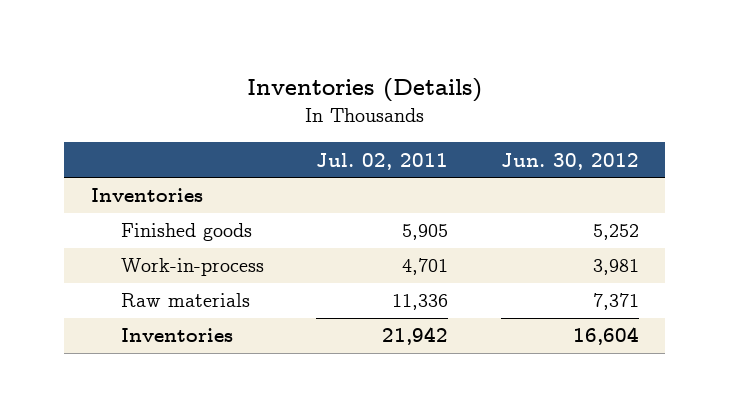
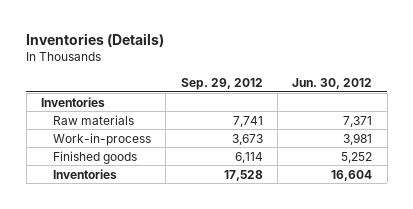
- | Jul. 02, 2011 | Jun. 30, 2012
+ | Sep. 29, 2012 | Jun. 30, 2012
moved down: Work-in-process | 3,673 | 3,981
moved down: Finished goods | 6,114 | 5,252

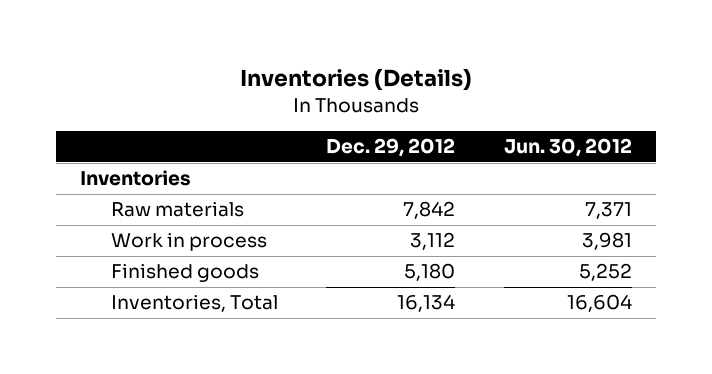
- | Sep. 29, 2012 | Jun. 30, 2012
+ | Dec. 29, 2012 | Jun. 30, 2012
- Work-in-process | 3,673 | 3,981
+ Work in process | 3,112 | 3,981
- Inventories | 17,528 | 16,604
+ Inventories, Total | 16,134 | 16,604

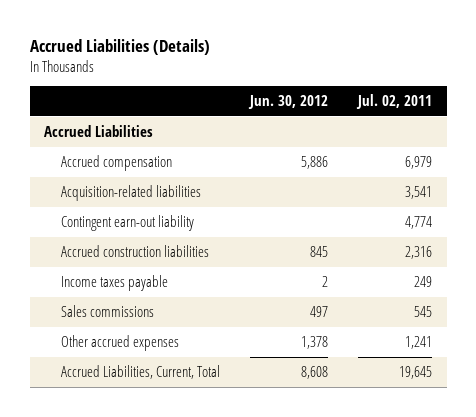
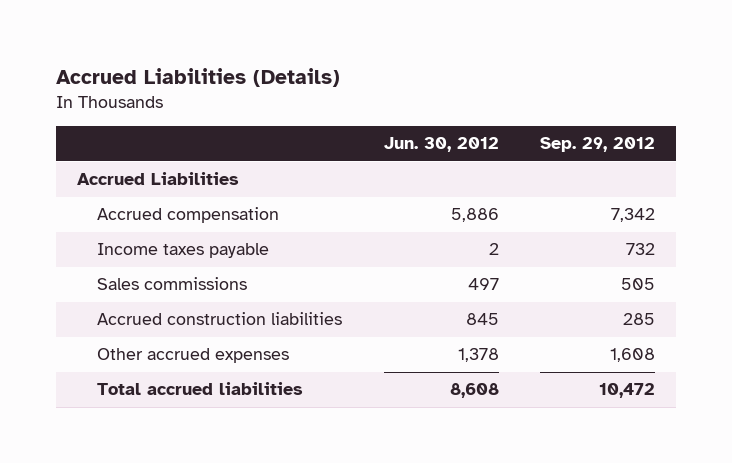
- | Jun. 30, 2012 | Jul. 02, 2011
+ | Jun. 30, 2012 | Sep. 29, 2012
- Acquisition-related liabilities | | 3,541
- Contingent earn-out liability | | 4,774
moved down: Accrued construction liabilities | 845 | 285
- Accrued Liabilities, Current, Total | 8,608 | 19,645
+ Total accrued liabilities | 8,608 | 10,472

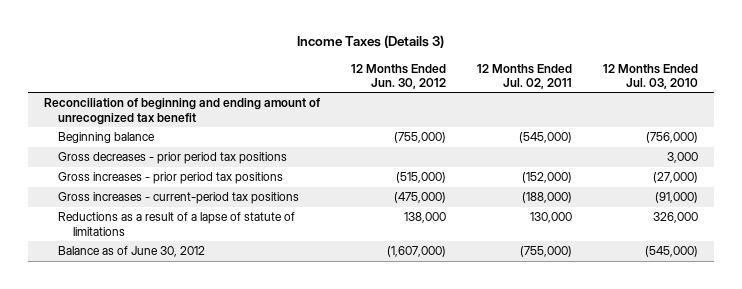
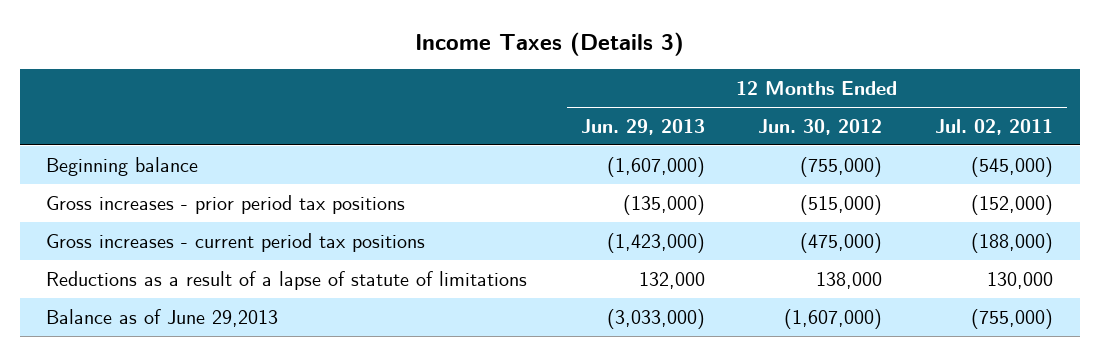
- | 12 Months Ended Jun. 30, 2012 | 12 Months Ended Jul. 02, 2011 | 12 Months Ended Jul. 03, 2010
+ | 12 Months Ended Jun. 29, 2013 | 12 Months Ended Jun. 30, 2012 | 12 Months Ended Jul. 02, 2011
- Reconciliation of beginning and ending amount of unrecognized tax benefit
- Gross decreases - prior period tax positions | | | 3,000
- Gross increases - current-period tax positions | (475,000) | (188,000) | (91,000)
+ Gross increases - current period tax positions | (1,423,000) | (475,000) | (188,000)
- Balance as of June 30, 2012 | (1,607,000) | (755,000) | (545,000)
+ Balance as of June 29,2013 | (3,033,000) | (1,607,000) | (755,000)

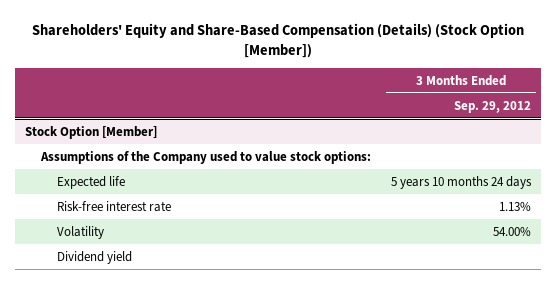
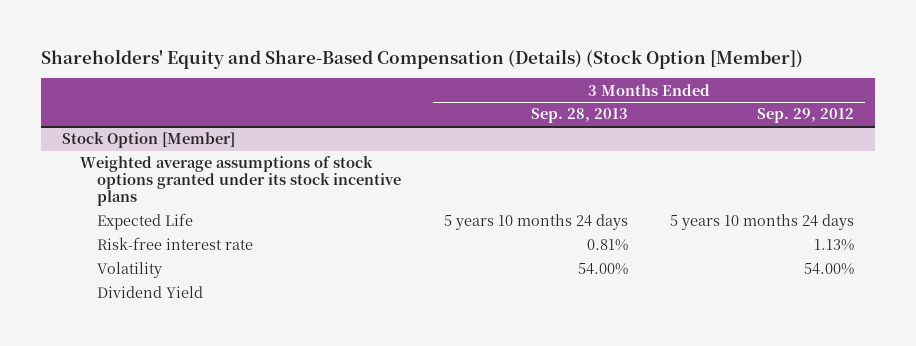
- | 3 Months Ended Sep. 29, 2012
+ | 3 Months Ended Sep. 28, 2013 | 3 Months Ended Sep. 29, 2012
@ Stock Option [Member]
- Assumptions of the Company used to value stock options:
- Expected life | 5 years 10 months 24 days
+ Weighted average assumptions of stock options granted under its stock incentive plans
+ Expected Life | 5 years 10 months 24 days | 5 years 10 months 24 days
- Dividend yield
+ Dividend Yield

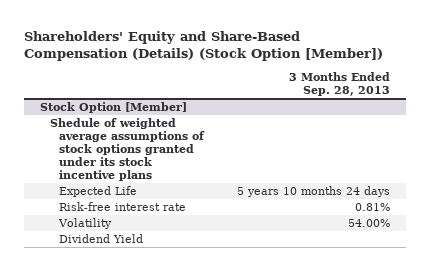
- | 3 Months Ended Sep. 28, 2013 | 3 Months Ended Sep. 29, 2012
+ | 3 Months Ended Sep. 28, 2013
@ Stock Option [Member]
- Weighted average assumptions of stock options granted under its stock incentive plans
+ Shedule of weighted average assumptions of stock options granted under its stock incentive plans

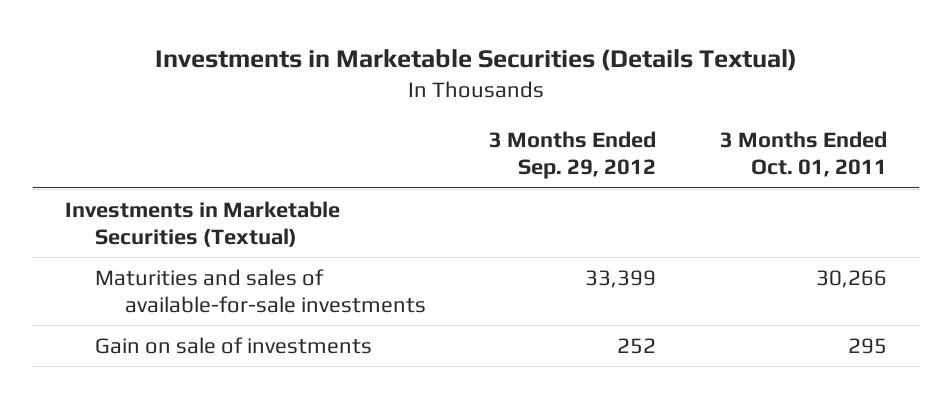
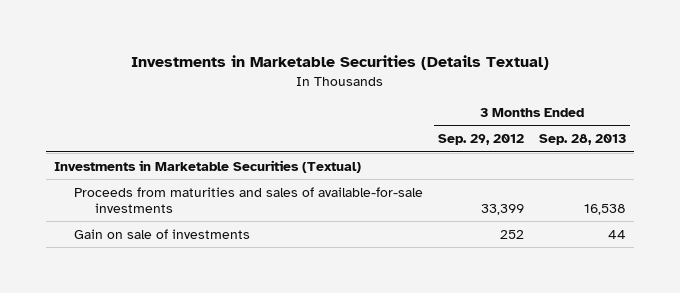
- | 3 Months Ended Sep. 29, 2012 | 3 Months Ended Oct. 01, 2011
+ | 3 Months Ended Sep. 29, 2012 | 3 Months Ended Sep. 28, 2013
- Maturities and sales of available-for-sale investments | 33,399 | 30,266
+ Proceeds from maturities and sales of available-for-sale investments | 33,399 | 16,538

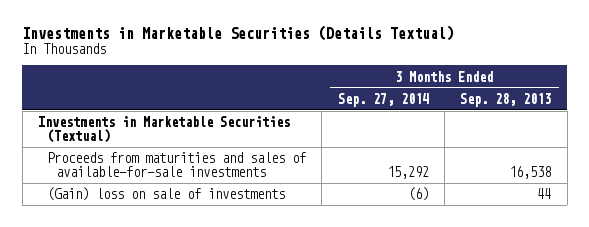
- | 3 Months Ended Sep. 29, 2012 | 3 Months Ended Sep. 28, 2013
+ | 3 Months Ended Sep. 27, 2014 | 3 Months Ended Sep. 28, 2013
- Gain on sale of investments | 252 | 44
+ (Gain) loss on sale of investments | (6) | 44

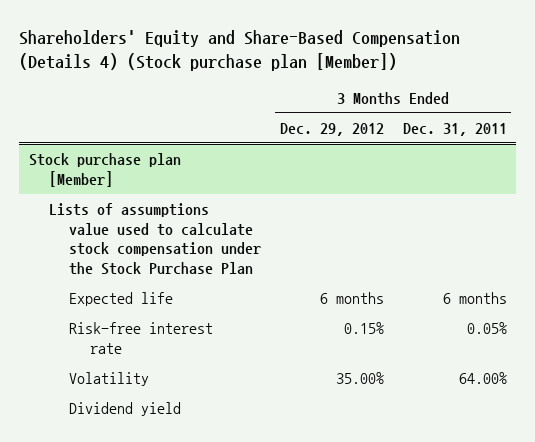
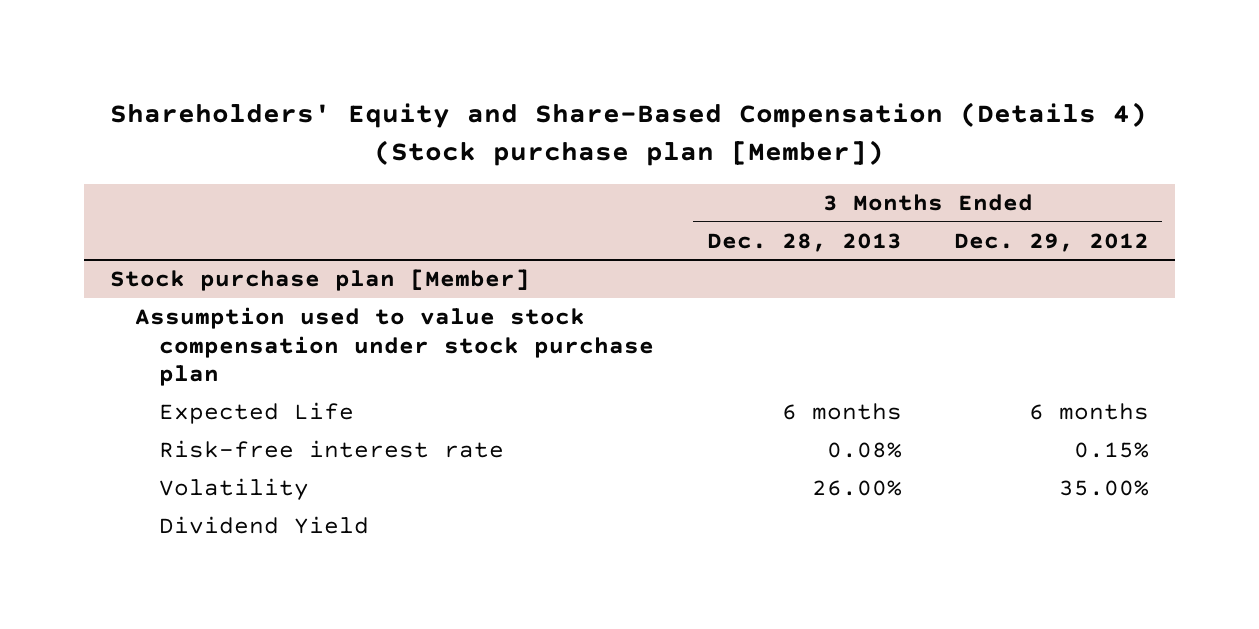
- | 3 Months Ended Dec. 29, 2012 | 3 Months Ended Dec. 31, 2011
+ | 3 Months Ended Dec. 28, 2013 | 3 Months Ended Dec. 29, 2012
@ Stock purchase plan [Member]
- Lists of assumptions value used to calculate stock compensation under the Stock Purchase Plan
- Expected life | 6 months | 6 months
+ Assumption used to value stock compensation under stock purchase plan
+ Expected Life | 6 months | 6 months
- Dividend yield
+ Dividend Yield

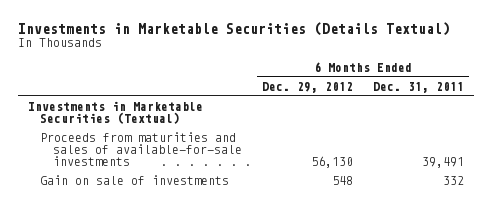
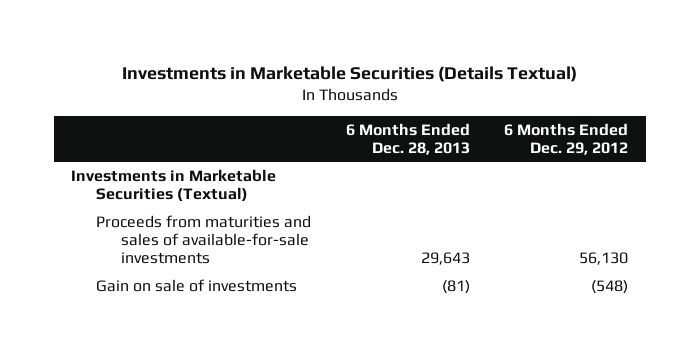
- | 6 Months Ended Dec. 29, 2012 | 6 Months Ended Dec. 31, 2011
+ | 6 Months Ended Dec. 28, 2013 | 6 Months Ended Dec. 29, 2012
- Gain on sale of investments | 548 | 332
+ Gain on sale of investments | (81) | (548)

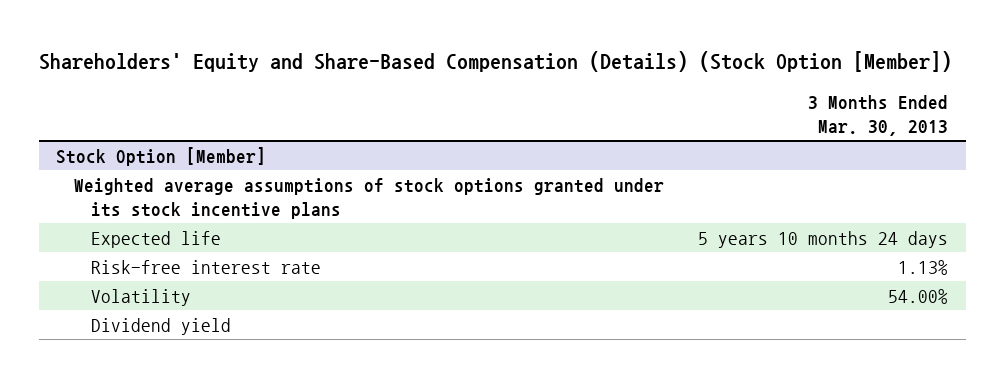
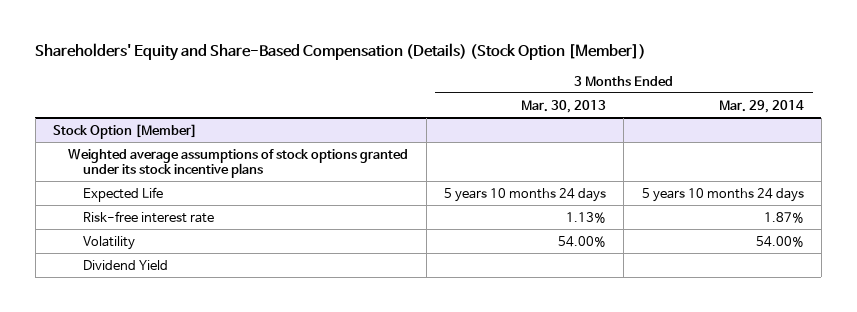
- | 3 Months Ended Mar. 30, 2013
+ | 3 Months Ended Mar. 30, 2013 | 3 Months Ended Mar. 29, 2014
@ Stock Option [Member]
- Expected life | 5 years 10 months 24 days
+ Expected Life | 5 years 10 months 24 days | 5 years 10 months 24 days
- Dividend yield
+ Dividend Yield

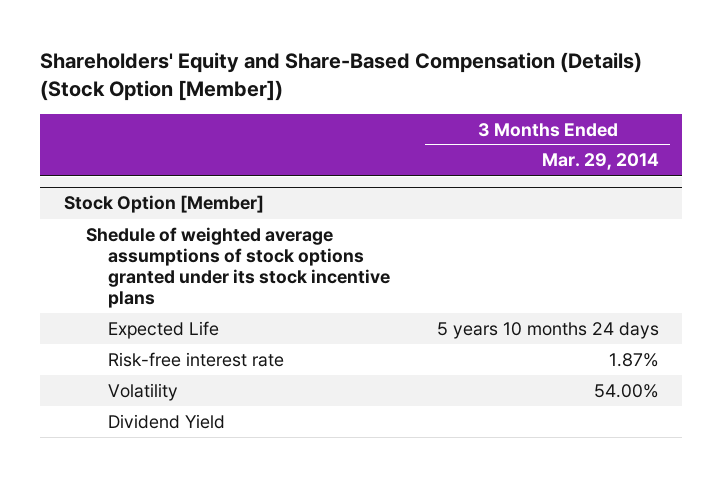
- | 3 Months Ended Mar. 30, 2013 | 3 Months Ended Mar. 29, 2014
+ | 3 Months Ended Mar. 29, 2014
@ Stock Option [Member]
- Weighted average assumptions of stock options granted under its stock incentive plans
+ Shedule of weighted average assumptions of stock options granted under its stock incentive plans

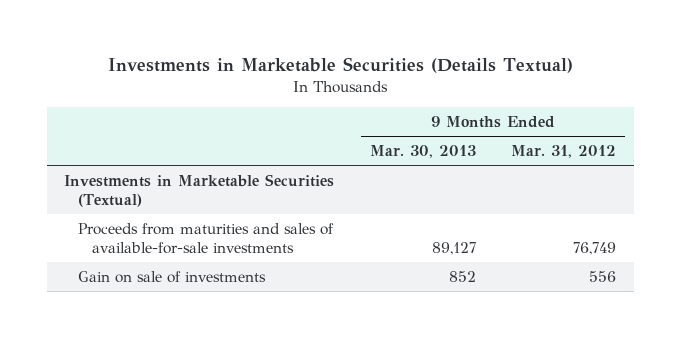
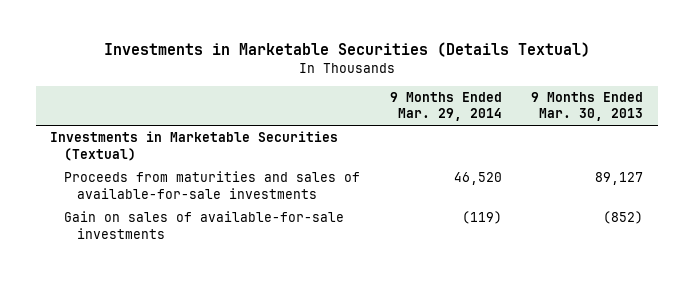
- | 9 Months Ended Mar. 30, 2013 | 9 Months Ended Mar. 31, 2012
+ | 9 Months Ended Mar. 29, 2014 | 9 Months Ended Mar. 30, 2013
- Gain on sale of investments | 852 | 556
+ Gain on sales of available-for-sale investments | (119) | (852)

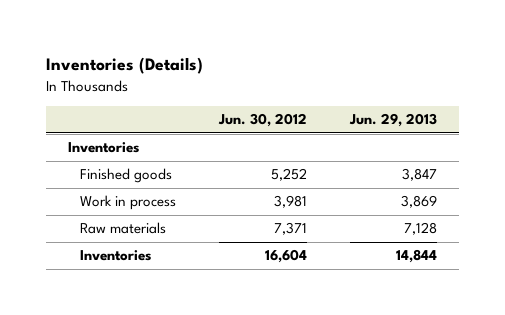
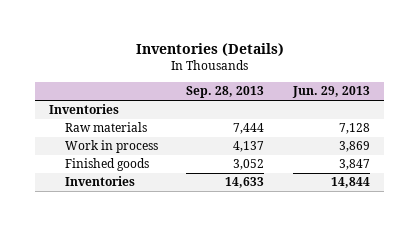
- | Jun. 30, 2012 | Jun. 29, 2013
+ | Sep. 28, 2013 | Jun. 29, 2013
moved down: Work in process | 4,137 | 3,869
moved down: Finished goods | 3,052 | 3,847

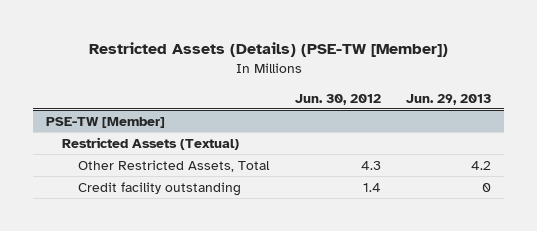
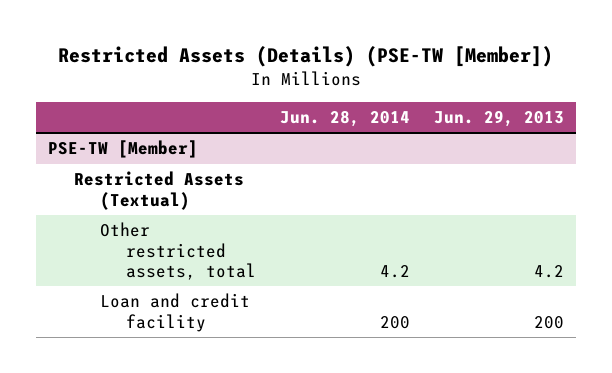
- | Jun. 30, 2012 | Jun. 29, 2013
+ | Jun. 28, 2014 | Jun. 29, 2013
@ PSE-TW [Member]
- Other Restricted Assets, Total | 4.3 | 4.2
- Credit facility outstanding | 1.4 | 0
+ Other restricted assets, total | 4.2 | 4.2
+ Loan and credit facility | 200 | 200

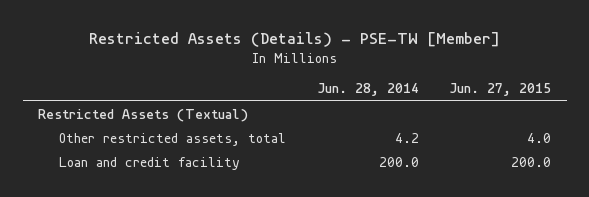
- Restricted Assets (Details) (PSE-TW [Member])
+ Restricted Assets (Details) - PSE-TW [Member]
- | Jun. 28, 2014 | Jun. 29, 2013
+ | Jun. 28, 2014 | Jun. 27, 2015
- PSE-TW [Member]
- Loan and credit facility | 200 | 200
+ Loan and credit facility | 200.0 | 200.0

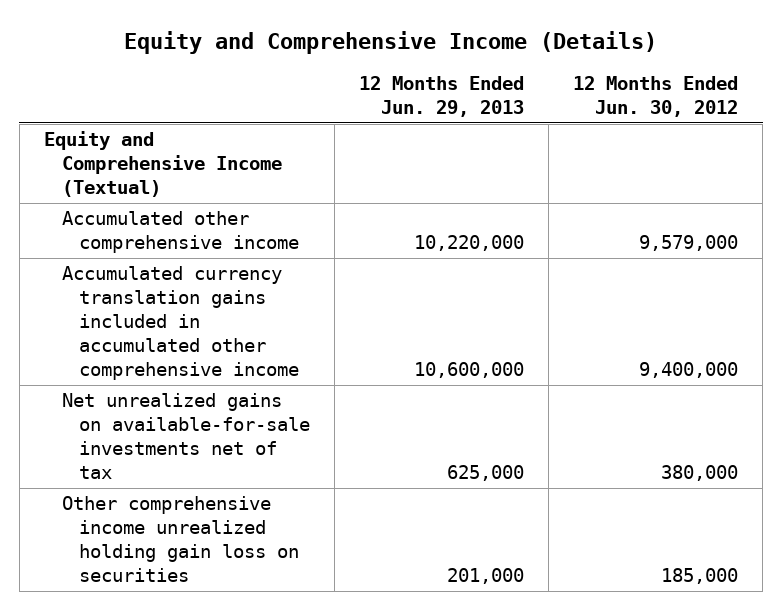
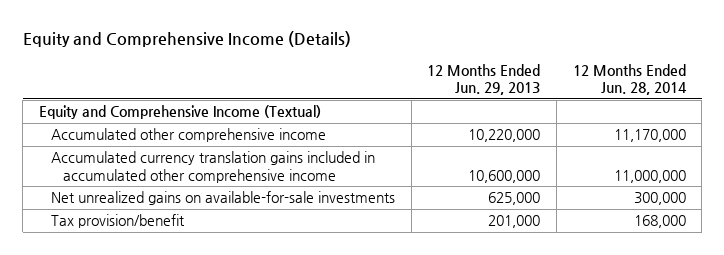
- | 12 Months Ended Jun. 29, 2013 | 12 Months Ended Jun. 30, 2012
+ | 12 Months Ended Jun. 29, 2013 | 12 Months Ended Jun. 28, 2014
- Net unrealized gains on available-for-sale investments net of tax | 625,000 | 380,000
- Other comprehensive income unrealized holding gain loss on securities | 201,000 | 185,000
+ Net unrealized gains on available-for-sale investments | 625,000 | 300,000
+ Tax provision/benefit | 201,000 | 168,000

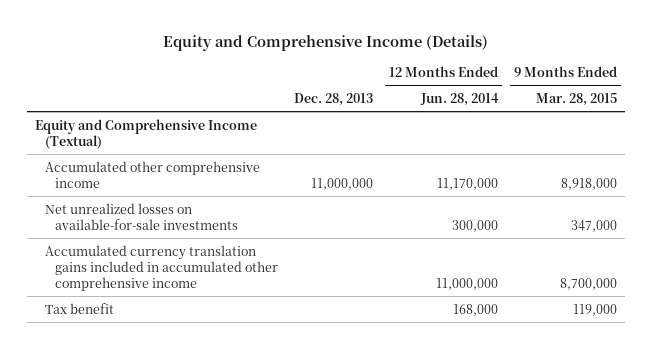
- | 12 Months Ended Jun. 29, 2013 | 12 Months Ended Jun. 28, 2014
+ | Dec. 28, 2013 | 12 Months Ended Jun. 28, 2014 | 9 Months Ended Mar. 28, 2015
+ Net unrealized losses on available-for-sale investments | | 300,000 | 347,000
- Net unrealized gains on available-for-sale investments | 625,000 | 300,000
- Tax provision/benefit | 201,000 | 168,000
+ Tax benefit | | 168,000 | 119,000

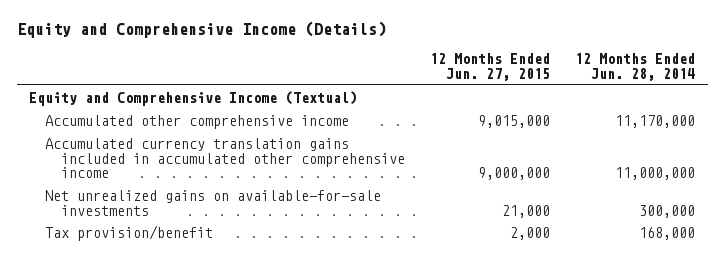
- | Dec. 28, 2013 | 12 Months Ended Jun. 28, 2014 | 9 Months Ended Mar. 28, 2015
+ | 12 Months Ended Jun. 27, 2015 | 12 Months Ended Jun. 28, 2014
- Net unrealized losses on available-for-sale investments | | 300,000 | 347,000
- Tax benefit | | 168,000 | 119,000
+ Net unrealized gains on available-for-sale investments | 21,000 | 300,000
+ Tax provision/benefit | 2,000 | 168,000

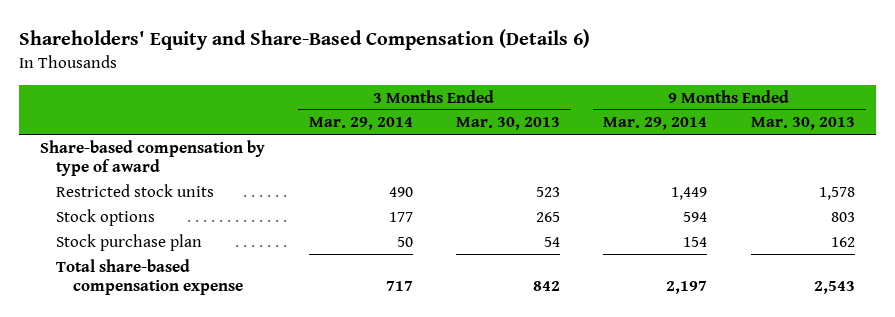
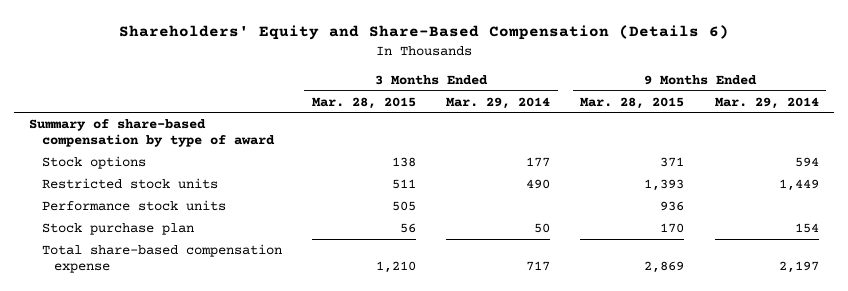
- | 3 Months Ended Mar. 29, 2014 | 3 Months Ended Mar. 30, 2013 | 9 Months Ended Mar. 29, 2014 | 9 Months Ended Mar. 30, 2013
+ | 3 Months Ended Mar. 28, 2015 | 3 Months Ended Mar. 29, 2014 | 9 Months Ended Mar. 28, 2015 | 9 Months Ended Mar. 29, 2014
- Share-based compensation by type of award
+ Summary of share-based compensation by type of award
moved down: Restricted stock units | 511 | 490 | 1,393 | 1,449
+ Performance stock units | 505 | | 936 |

